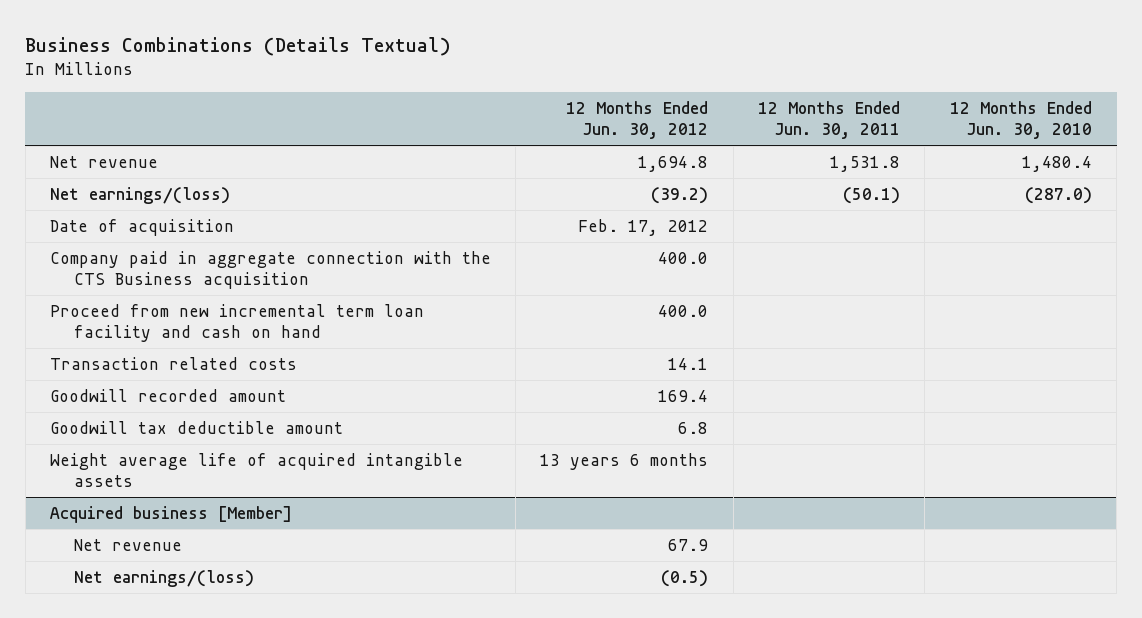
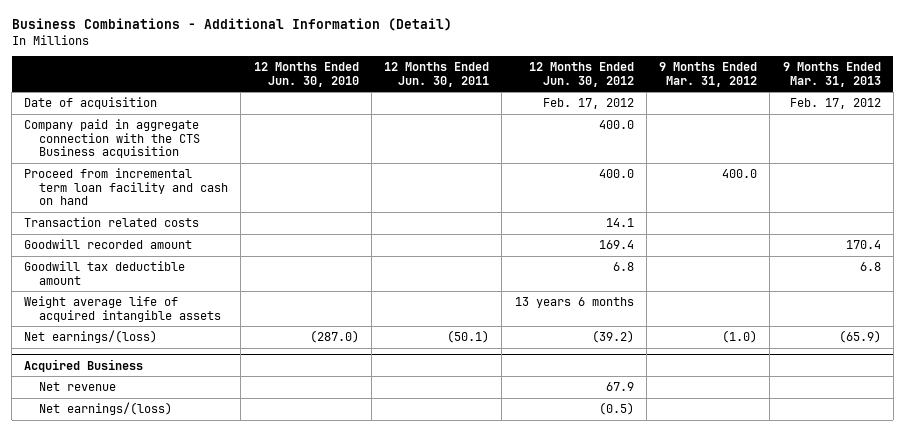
- Business Combinations (Details Textual)
+ Business Combinations - Additional Information (Detail)
- | 12 Months Ended Jun. 30, 2012 | 12 Months Ended Jun. 30, 2011 | 12 Months Ended Jun. 30, 2010
+ | 12 Months Ended Jun. 30, 2010 | 12 Months Ended Jun. 30, 2011 | 12 Months Ended Jun. 30, 2012 | 9 Months Ended Mar. 31, 2012 | 9 Months Ended Mar. 31, 2013
- Net revenue | 1,694.8 | 1,531.8 | 1,480.4
- Proceed from new incremental term loan facility and cash on hand | 400.0 | |
+ Proceed from incremental term loan facility and cash on hand | | | 400.0 | 400.0 |
- Acquired business [Member]
moved down: Net earnings/(loss) | (287.0) | (50.1) | (39.2) | (1.0) | (65.9)
+ Acquired Business

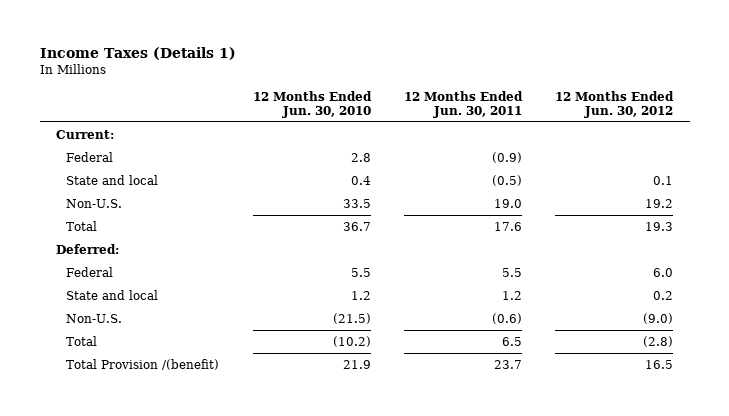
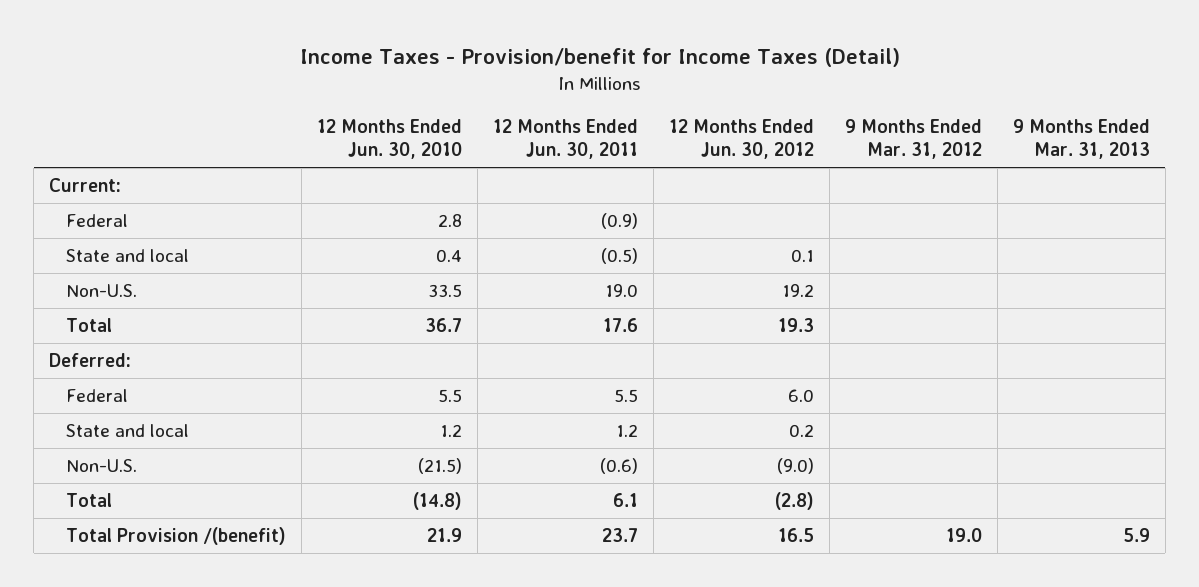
- Income Taxes (Details 1)
+ Income Taxes - Provision/benefit for Income Taxes (Detail)
- | 12 Months Ended Jun. 30, 2010 | 12 Months Ended Jun. 30, 2011 | 12 Months Ended Jun. 30, 2012
+ | 12 Months Ended Jun. 30, 2010 | 12 Months Ended Jun. 30, 2011 | 12 Months Ended Jun. 30, 2012 | 9 Months Ended Mar. 31, 2012 | 9 Months Ended Mar. 31, 2013
- Total | (10.2) | 6.5 | (2.8)
+ Total | (14.8) | 6.1 | (2.8) | |

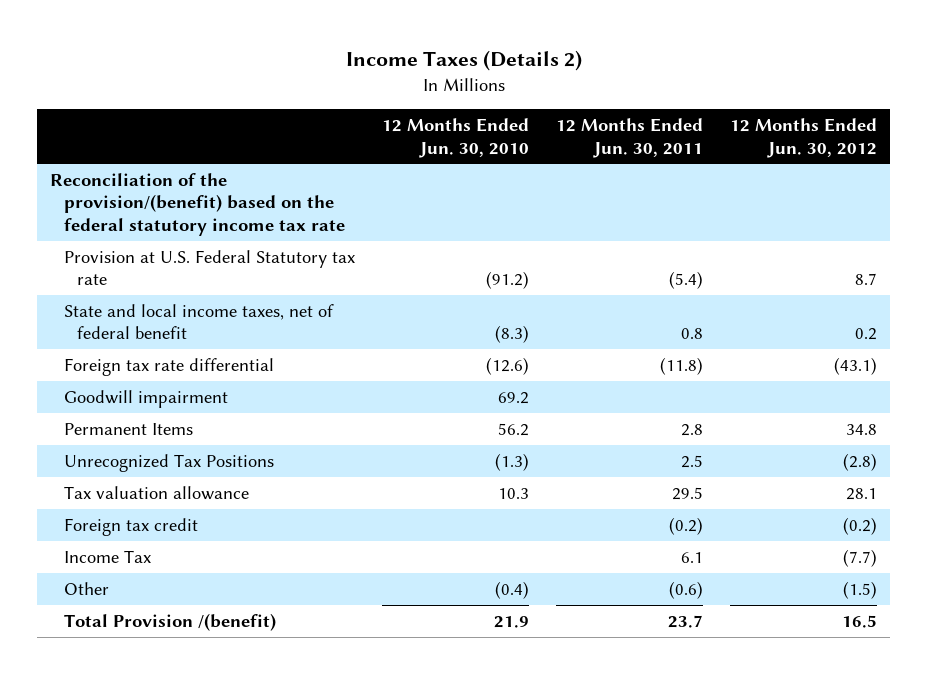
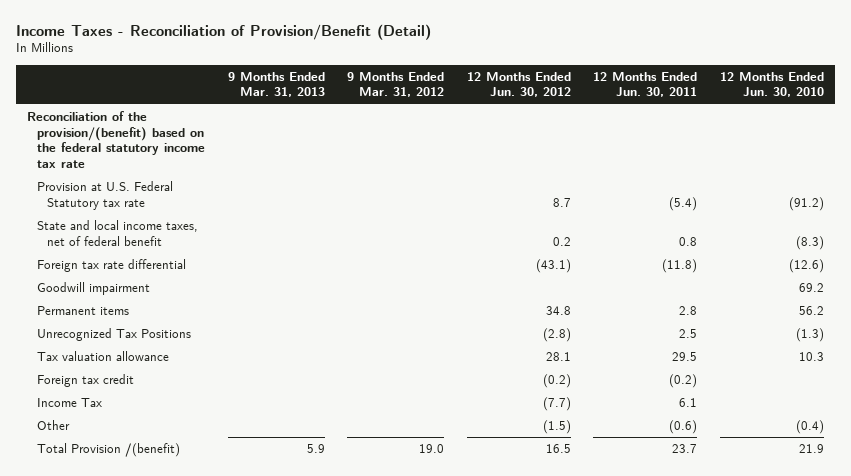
- Income Taxes (Details 2)
+ Income Taxes - Reconciliation of Provision/Benefit (Detail)
- | 12 Months Ended Jun. 30, 2010 | 12 Months Ended Jun. 30, 2011 | 12 Months Ended Jun. 30, 2012
+ | 9 Months Ended Mar. 31, 2013 | 9 Months Ended Mar. 31, 2012 | 12 Months Ended Jun. 30, 2012 | 12 Months Ended Jun. 30, 2011 | 12 Months Ended Jun. 30, 2010
- Permanent Items | 56.2 | 2.8 | 34.8
+ Permanent items | | | 34.8 | 2.8 | 56.2

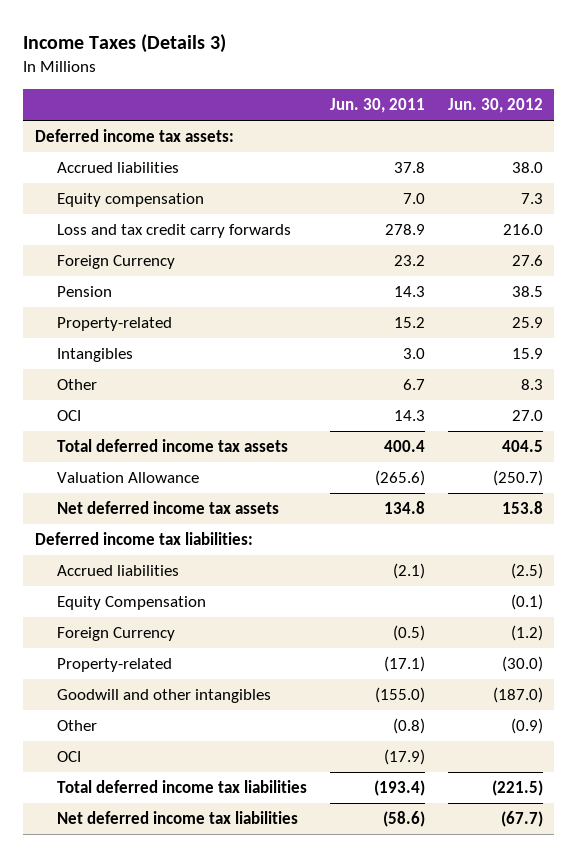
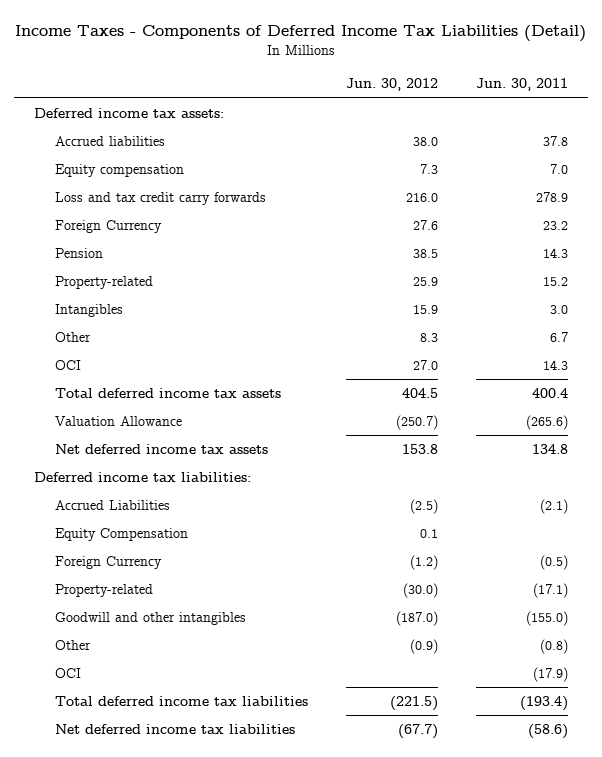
- Income Taxes (Details 3)
+ Income Taxes - Components of Deferred Income Tax Liabilities (Detail)
- | Jun. 30, 2011 | Jun. 30, 2012
+ | Jun. 30, 2012 | Jun. 30, 2011
- Accrued liabilities | (2.1) | (2.5)
- Equity Compensation | | (0.1)
+ Accrued Liabilities | (2.5) | (2.1)
+ Equity Compensation | 0.1 |

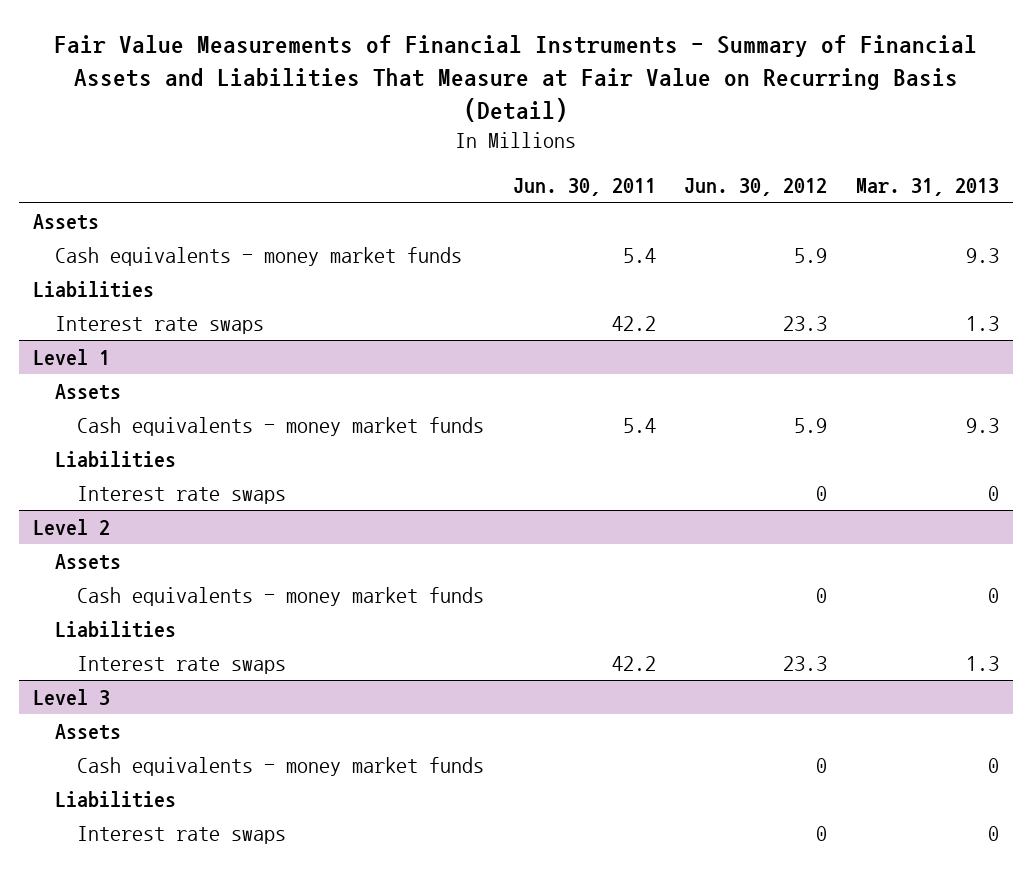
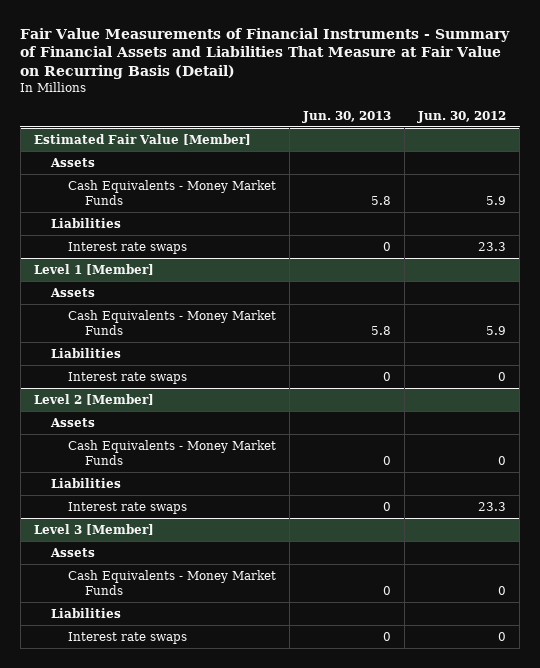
- | Jun. 30, 2011 | Jun. 30, 2012 | Mar. 31, 2013
+ | Jun. 30, 2013 | Jun. 30, 2012
+ Estimated Fair Value [Member]
- Cash equivalents - money market funds | 5.4 | 5.9 | 9.3
+ Cash Equivalents - Money Market Funds | 5.8 | 5.9
- Level 1
+ Level 1 [Member]
- Cash equivalents - money market funds | 5.4 | 5.9 | 9.3
+ Cash Equivalents - Money Market Funds | 5.8 | 5.9
- Level 2
+ Level 2 [Member]
- Cash equivalents - money market funds | | 0 | 0
+ Cash Equivalents - Money Market Funds | 0 | 0
- Level 3
+ Level 3 [Member]
- Cash equivalents - money market funds | | 0 | 0
+ Cash Equivalents - Money Market Funds | 0 | 0

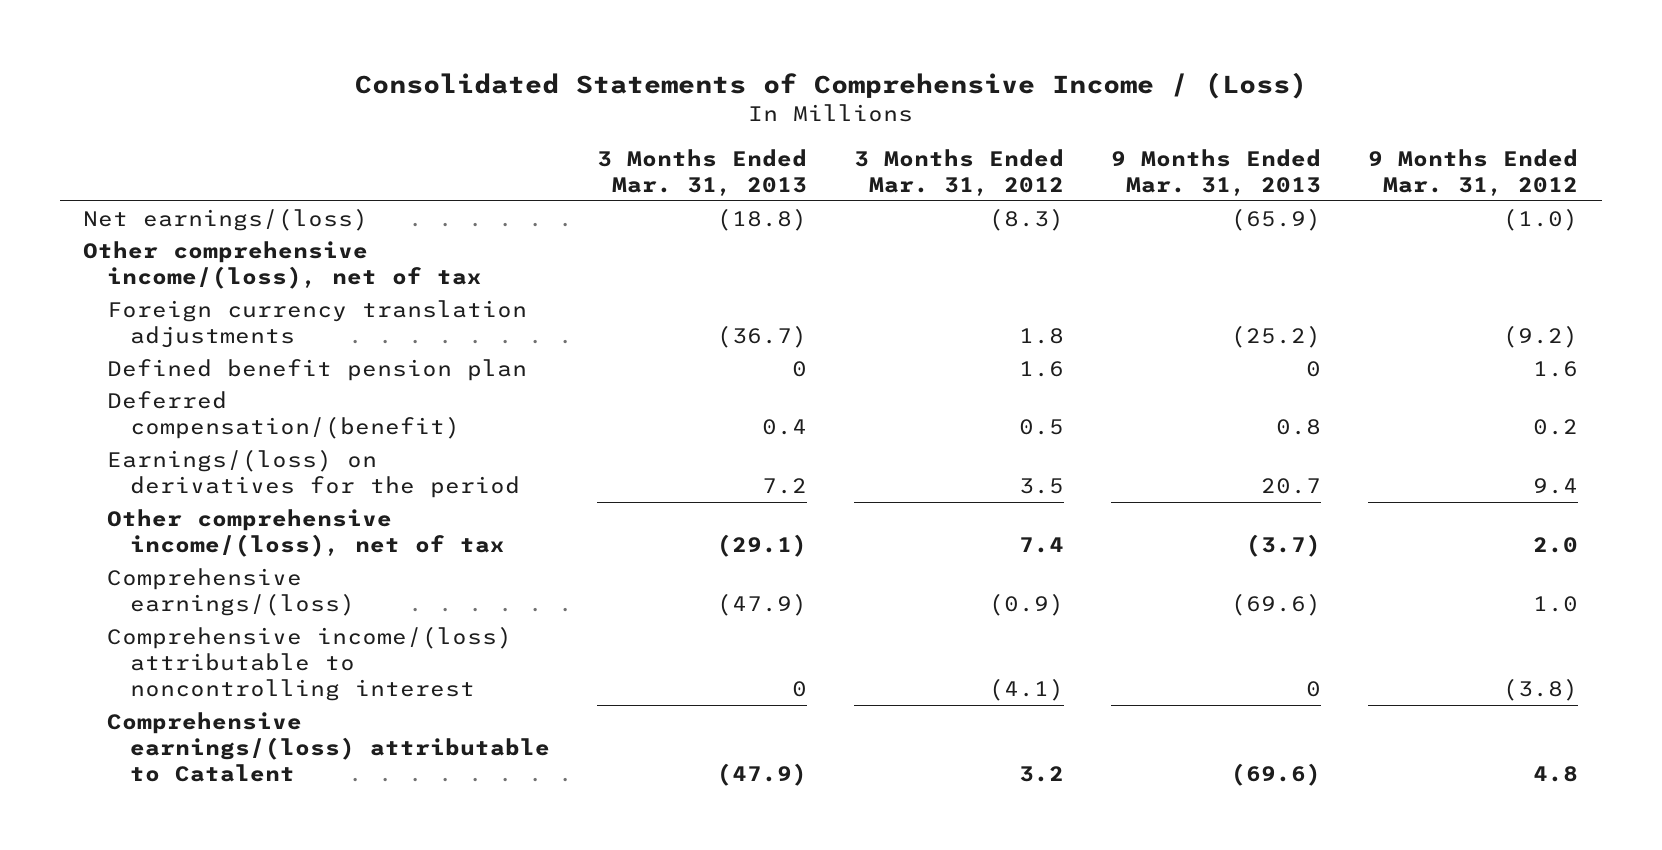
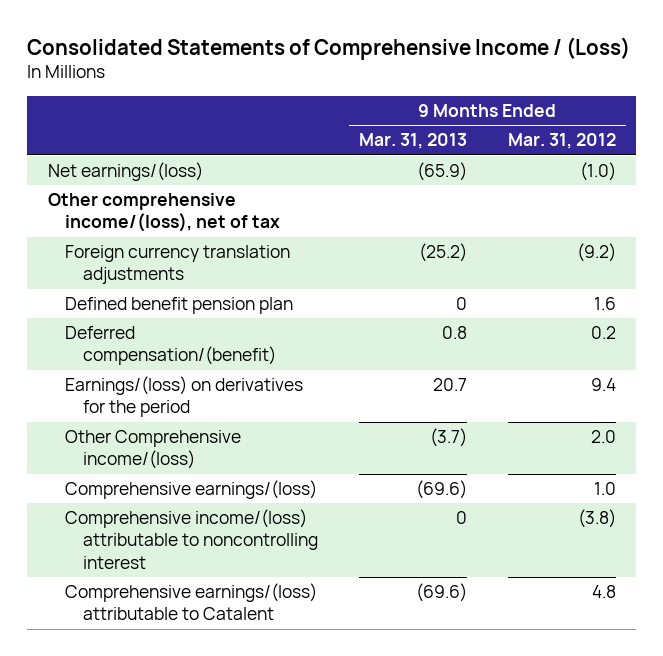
- | 3 Months Ended Mar. 31, 2013 | 3 Months Ended Mar. 31, 2012 | 9 Months Ended Mar. 31, 2013 | 9 Months Ended Mar. 31, 2012
+ | 9 Months Ended Mar. 31, 2013 | 9 Months Ended Mar. 31, 2012
- Other comprehensive income/(loss), net of tax | (29.1) | 7.4 | (3.7) | 2.0
+ Other Comprehensive income/(loss) | (3.7) | 2.0

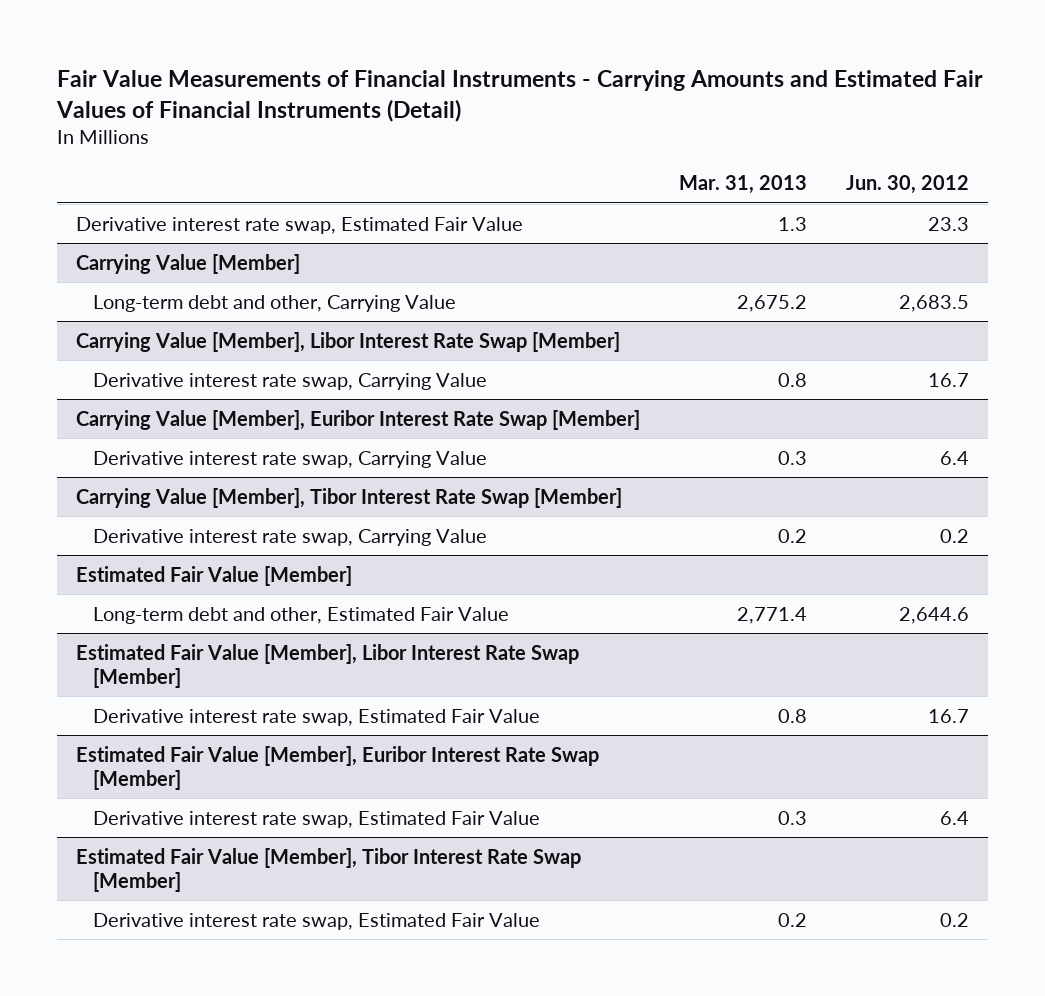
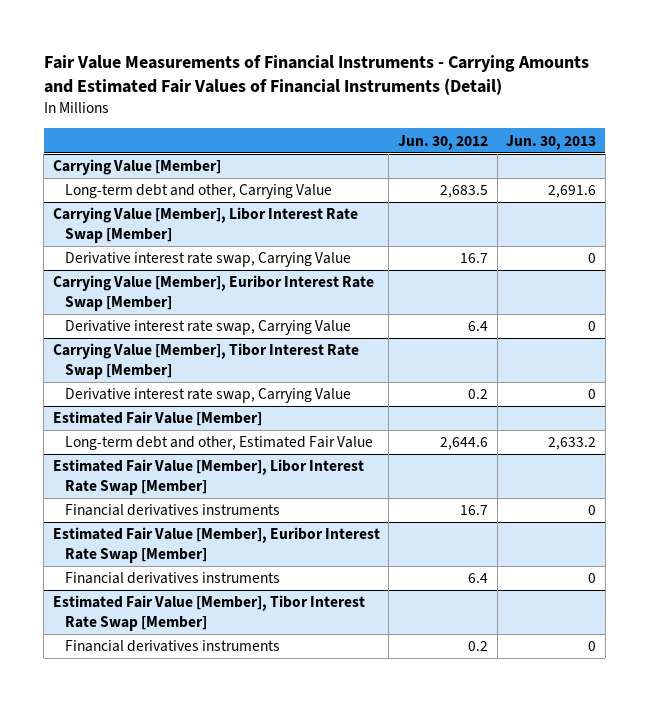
- | Mar. 31, 2013 | Jun. 30, 2012
+ | Jun. 30, 2012 | Jun. 30, 2013
- Derivative interest rate swap, Estimated Fair Value | 1.3 | 23.3
@ Estimated Fair Value [Member], Libor Interest Rate Swap [Member]
- Derivative interest rate swap, Estimated Fair Value | 0.8 | 16.7
+ Financial derivatives instruments | 16.7 | 0
@ Estimated Fair Value [Member], Euribor Interest Rate Swap [Member]
- Derivative interest rate swap, Estimated Fair Value | 0.3 | 6.4
+ Financial derivatives instruments | 6.4 | 0
@ Estimated Fair Value [Member], Tibor Interest Rate Swap [Member]
- Derivative interest rate swap, Estimated Fair Value | 0.2 | 0.2
+ Financial derivatives instruments | 0.2 | 0

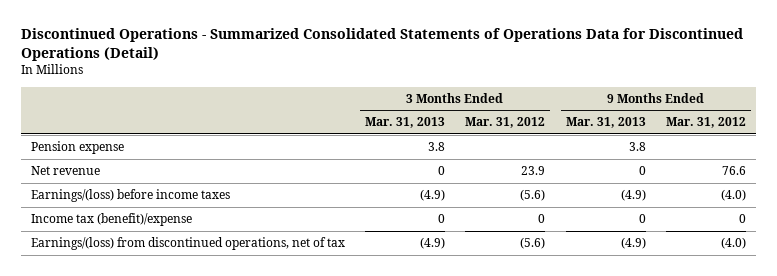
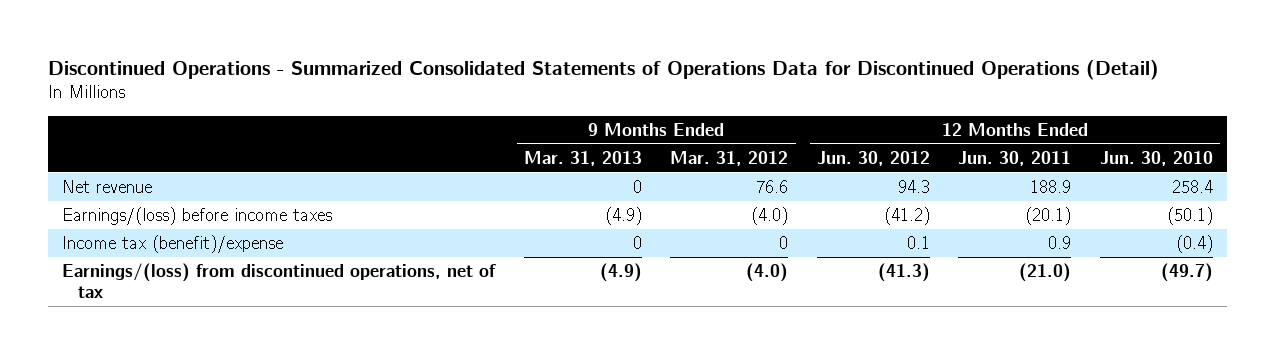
- | 3 Months Ended Mar. 31, 2013 | 3 Months Ended Mar. 31, 2012 | 9 Months Ended Mar. 31, 2013 | 9 Months Ended Mar. 31, 2012
+ | 9 Months Ended Mar. 31, 2013 | 9 Months Ended Mar. 31, 2012 | 12 Months Ended Jun. 30, 2012 | 12 Months Ended Jun. 30, 2011 | 12 Months Ended Jun. 30, 2010
- Pension expense | 3.8 | | 3.8 |

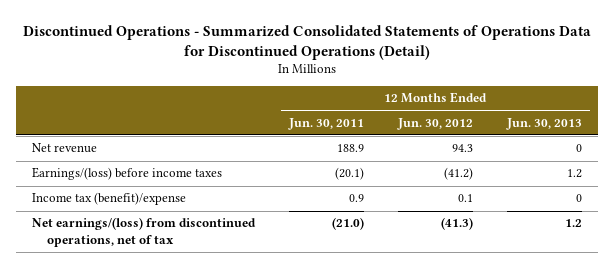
- | 9 Months Ended Mar. 31, 2013 | 9 Months Ended Mar. 31, 2012 | 12 Months Ended Jun. 30, 2012 | 12 Months Ended Jun. 30, 2011 | 12 Months Ended Jun. 30, 2010
+ | 12 Months Ended Jun. 30, 2011 | 12 Months Ended Jun. 30, 2012 | 12 Months Ended Jun. 30, 2013
- Earnings/(loss) from discontinued operations, net of tax | (4.9) | (4.0) | (41.3) | (21.0) | (49.7)
+ Net earnings/(loss) from discontinued operations, net of tax | (21.0) | (41.3) | 1.2

